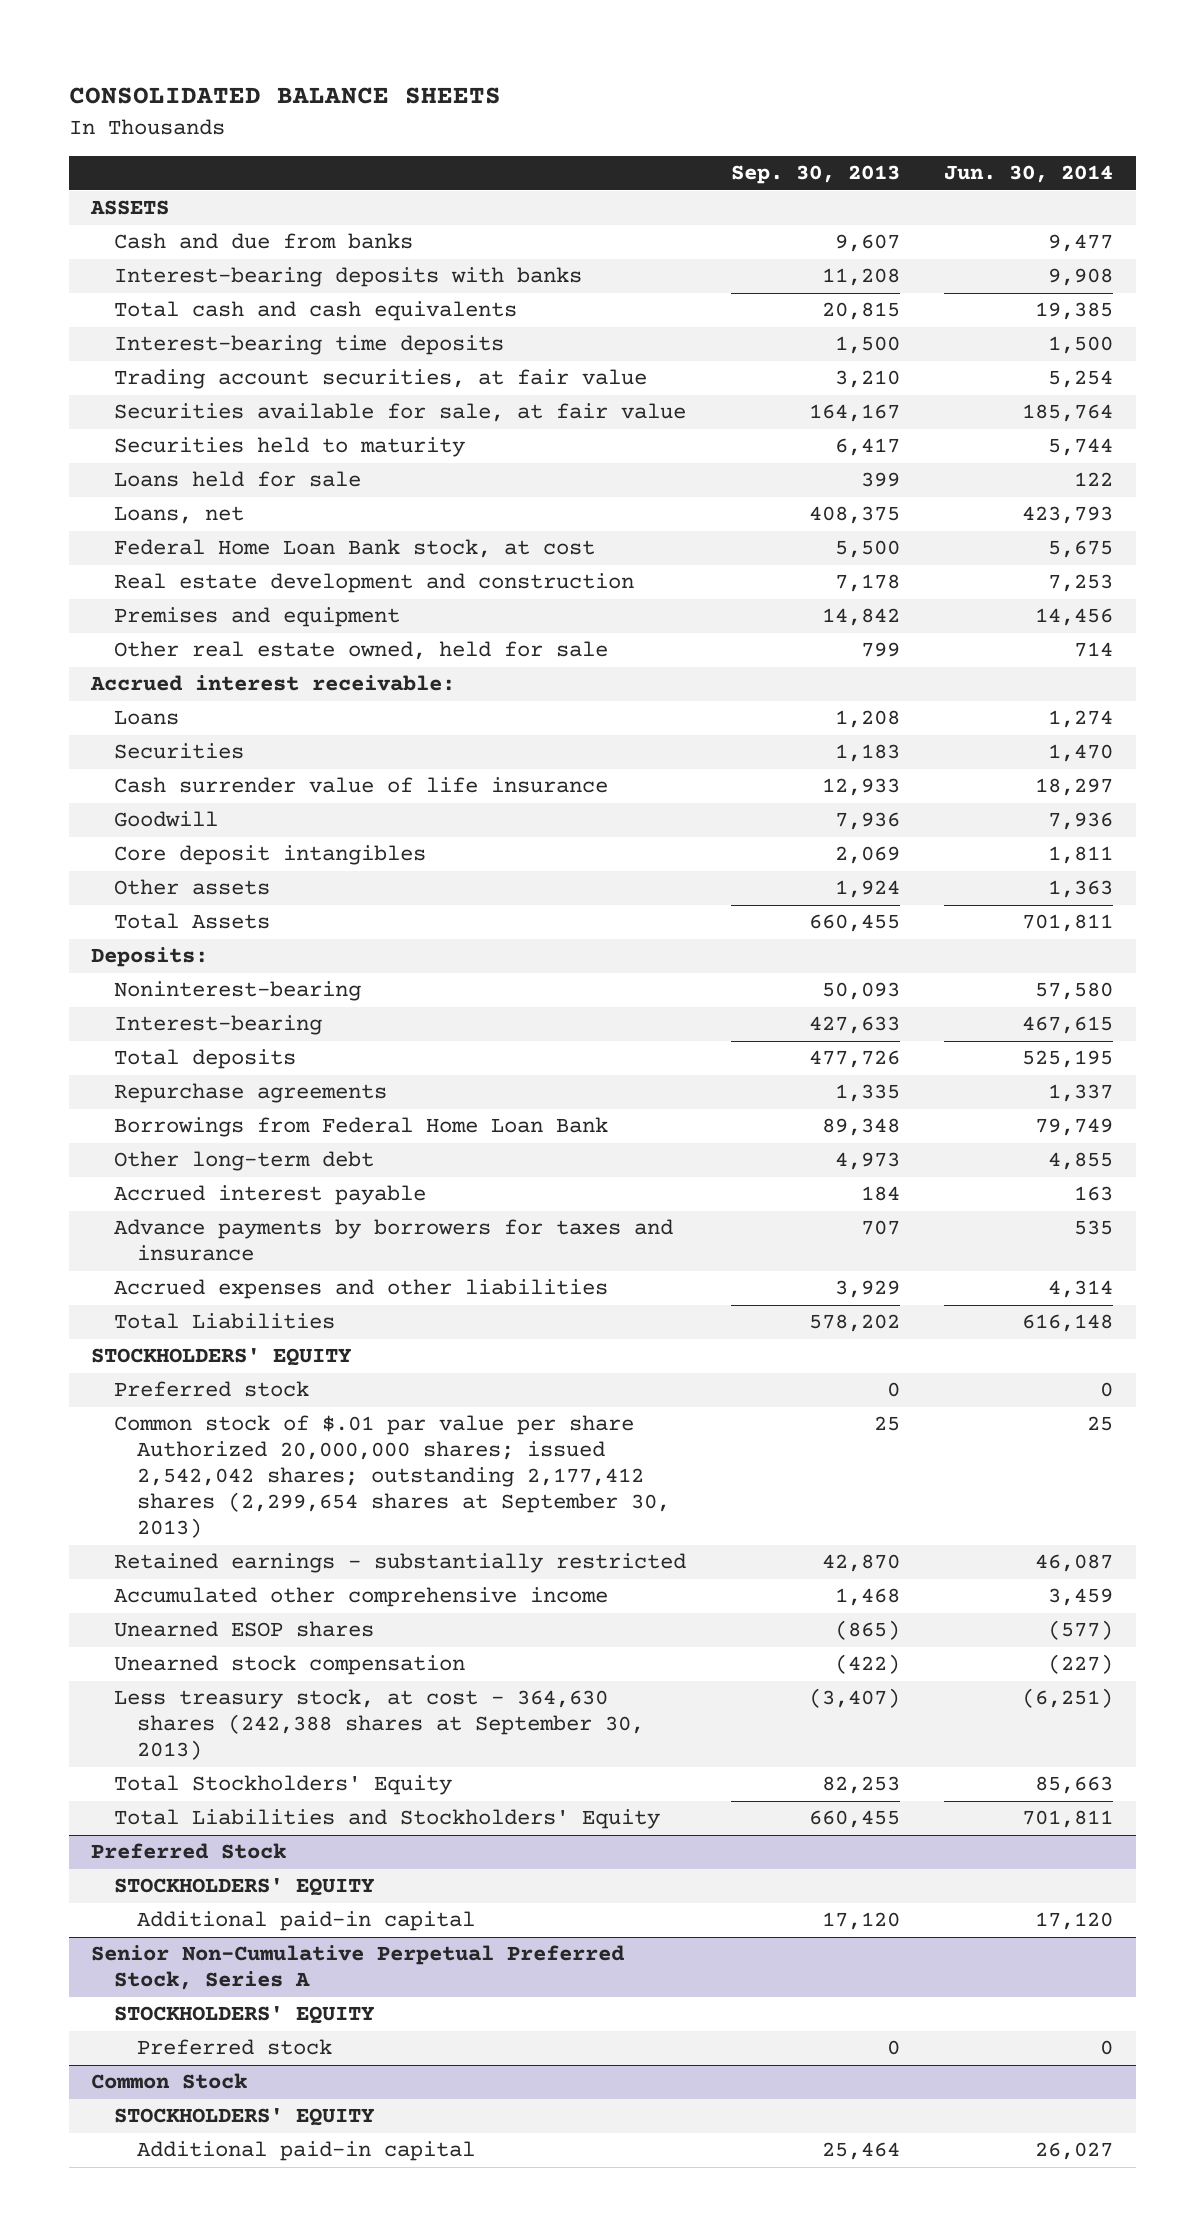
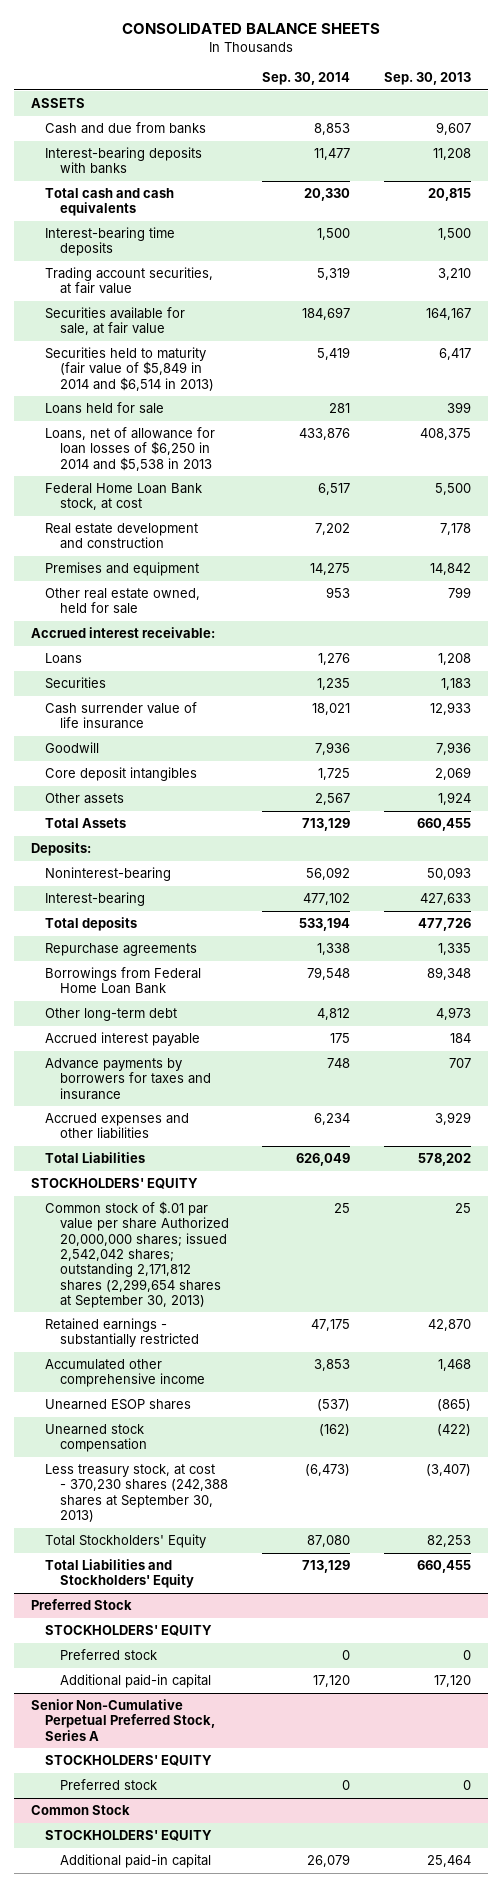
- | Sep. 30, 2013 | Jun. 30, 2014
+ | Sep. 30, 2014 | Sep. 30, 2013
- Securities held to maturity | 6,417 | 5,744
+ Securities held to maturity (fair value of $5,849 in 2014 and $6,514 in 2013) | 5,419 | 6,417
- Loans, net | 408,375 | 423,793
+ Loans, net of allowance for loan losses of $6,250 in 2014 and $5,538 in 2013 | 433,876 | 408,375
- Preferred stock | 0 | 0
- Common stock of $.01 par value per share Authorized 20,000,000 shares; issued 2,542,042 shares; outstanding 2,177,412 shares (2,299,654 shares at September 30, 2013) | 25 | 25
+ Common stock of $.01 par value per share Authorized 20,000,000 shares; issued 2,542,042 shares; outstanding 2,171,812 shares (2,299,654 shares at September 30, 2013) | 25 | 25
- Less treasury stock, at cost - 364,630 shares (242,388 shares at September 30, 2013) | (3,407) | (6,251)
+ Less treasury stock, at cost - 370,230 shares (242,388 shares at September 30, 2013) | (6,473) | (3,407)
@ Preferred Stock
+ Preferred stock | 0 | 0

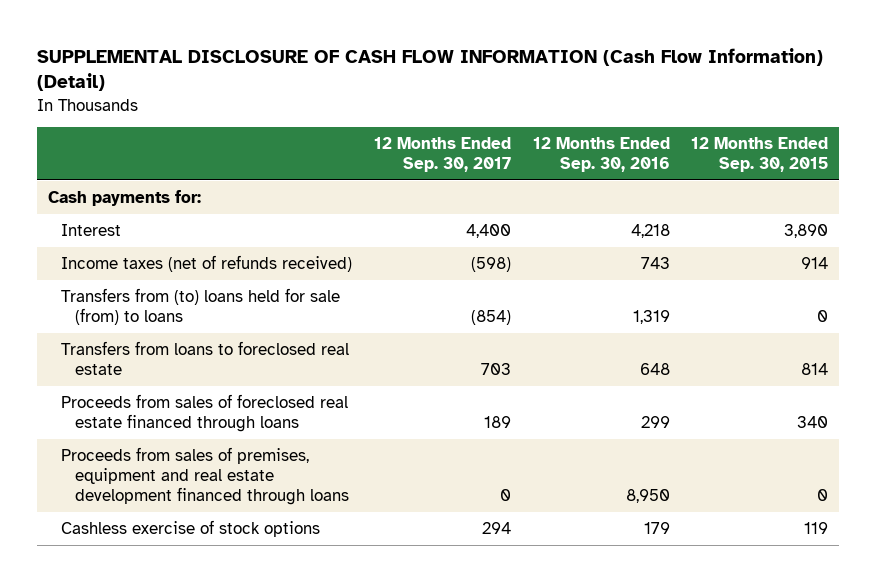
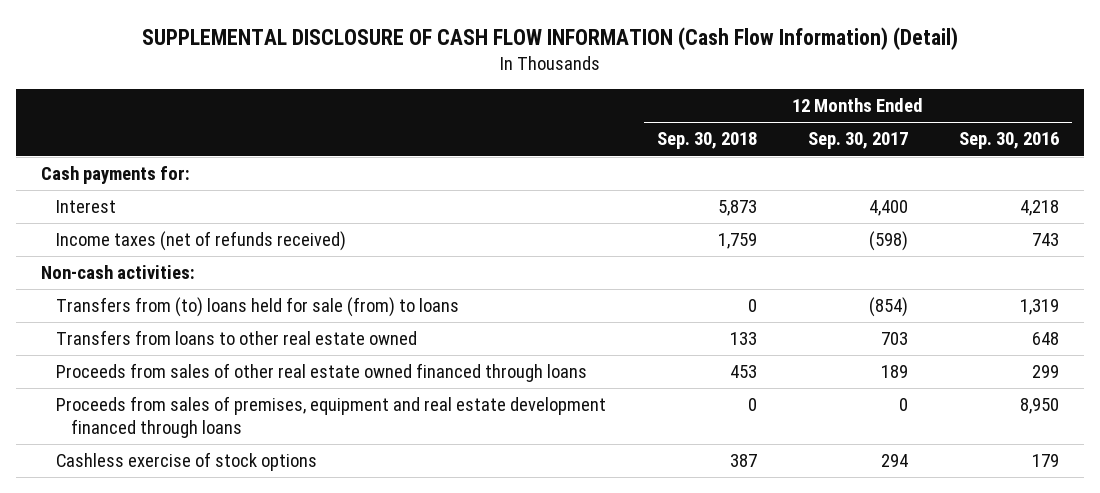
- | 12 Months Ended Sep. 30, 2017 | 12 Months Ended Sep. 30, 2016 | 12 Months Ended Sep. 30, 2015
+ | 12 Months Ended Sep. 30, 2018 | 12 Months Ended Sep. 30, 2017 | 12 Months Ended Sep. 30, 2016
+ Non-cash activities:
- Transfers from loans to foreclosed real estate | 703 | 648 | 814
- Proceeds from sales of foreclosed real estate financed through loans | 189 | 299 | 340
+ Transfers from loans to other real estate owned | 133 | 703 | 648
+ Proceeds from sales of other real estate owned financed through loans | 453 | 189 | 299

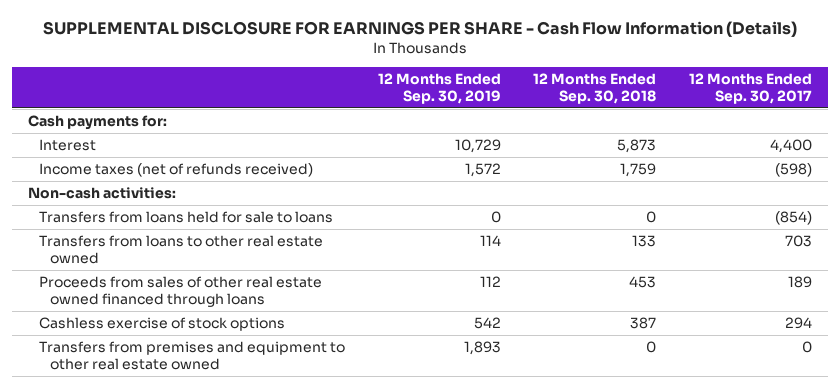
- SUPPLEMENTAL DISCLOSURE OF CASH FLOW INFORMATION (Cash Flow Information) (Detail)
+ SUPPLEMENTAL DISCLOSURE FOR EARNINGS PER SHARE - Cash Flow Information (Details)
- | 12 Months Ended Sep. 30, 2018 | 12 Months Ended Sep. 30, 2017 | 12 Months Ended Sep. 30, 2016
+ | 12 Months Ended Sep. 30, 2019 | 12 Months Ended Sep. 30, 2018 | 12 Months Ended Sep. 30, 2017
- Transfers from (to) loans held for sale (from) to loans | 0 | (854) | 1,319
+ Transfers from loans held for sale to loans | 0 | 0 | (854)
- Proceeds from sales of premises, equipment and real estate development financed through loans | 0 | 0 | 8,950
+ Transfers from premises and equipment to other real estate owned | 1,893 | 0 | 0

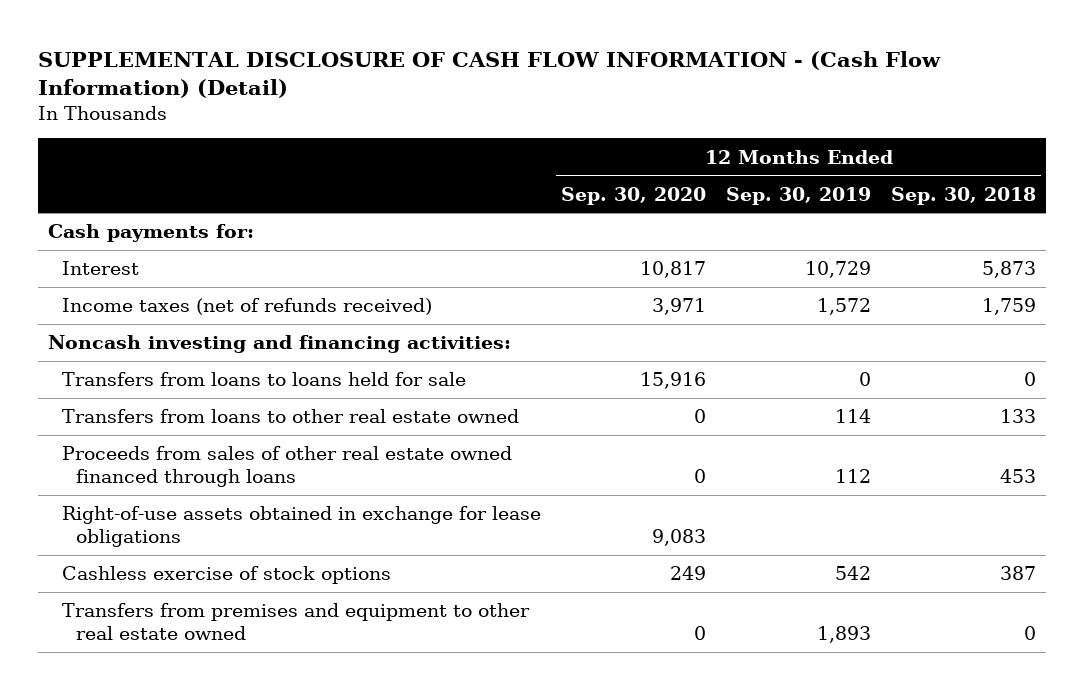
- SUPPLEMENTAL DISCLOSURE FOR EARNINGS PER SHARE - Cash Flow Information (Details)
+ SUPPLEMENTAL DISCLOSURE OF CASH FLOW INFORMATION - (Cash Flow Information) (Detail)
- | 12 Months Ended Sep. 30, 2019 | 12 Months Ended Sep. 30, 2018 | 12 Months Ended Sep. 30, 2017
+ | 12 Months Ended Sep. 30, 2020 | 12 Months Ended Sep. 30, 2019 | 12 Months Ended Sep. 30, 2018
- Non-cash activities:
- Transfers from loans held for sale to loans | 0 | 0 | (854)
+ Noncash investing and financing activities:
+ Transfers from loans to loans held for sale | 15,916 | 0 | 0
+ Right-of-use assets obtained in exchange for lease obligations | 9,083 | |

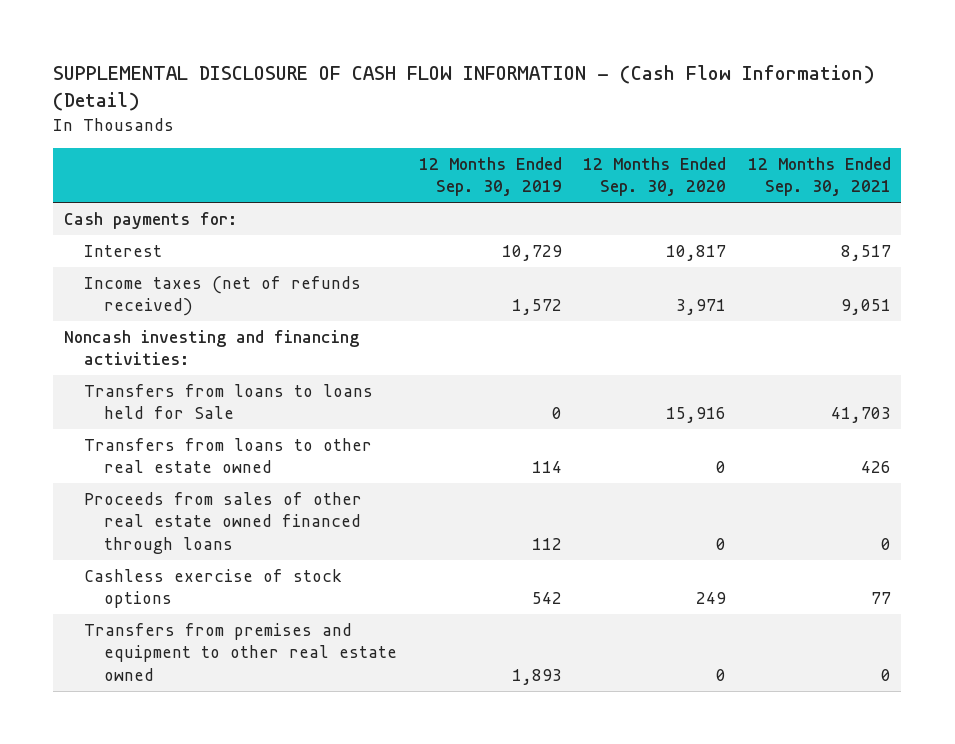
- | 12 Months Ended Sep. 30, 2020 | 12 Months Ended Sep. 30, 2019 | 12 Months Ended Sep. 30, 2018
+ | 12 Months Ended Sep. 30, 2019 | 12 Months Ended Sep. 30, 2020 | 12 Months Ended Sep. 30, 2021
- Transfers from loans to loans held for sale | 15,916 | 0 | 0
+ Transfers from loans to loans held for Sale | 0 | 15,916 | 41,703
- Right-of-use assets obtained in exchange for lease obligations | 9,083 | |

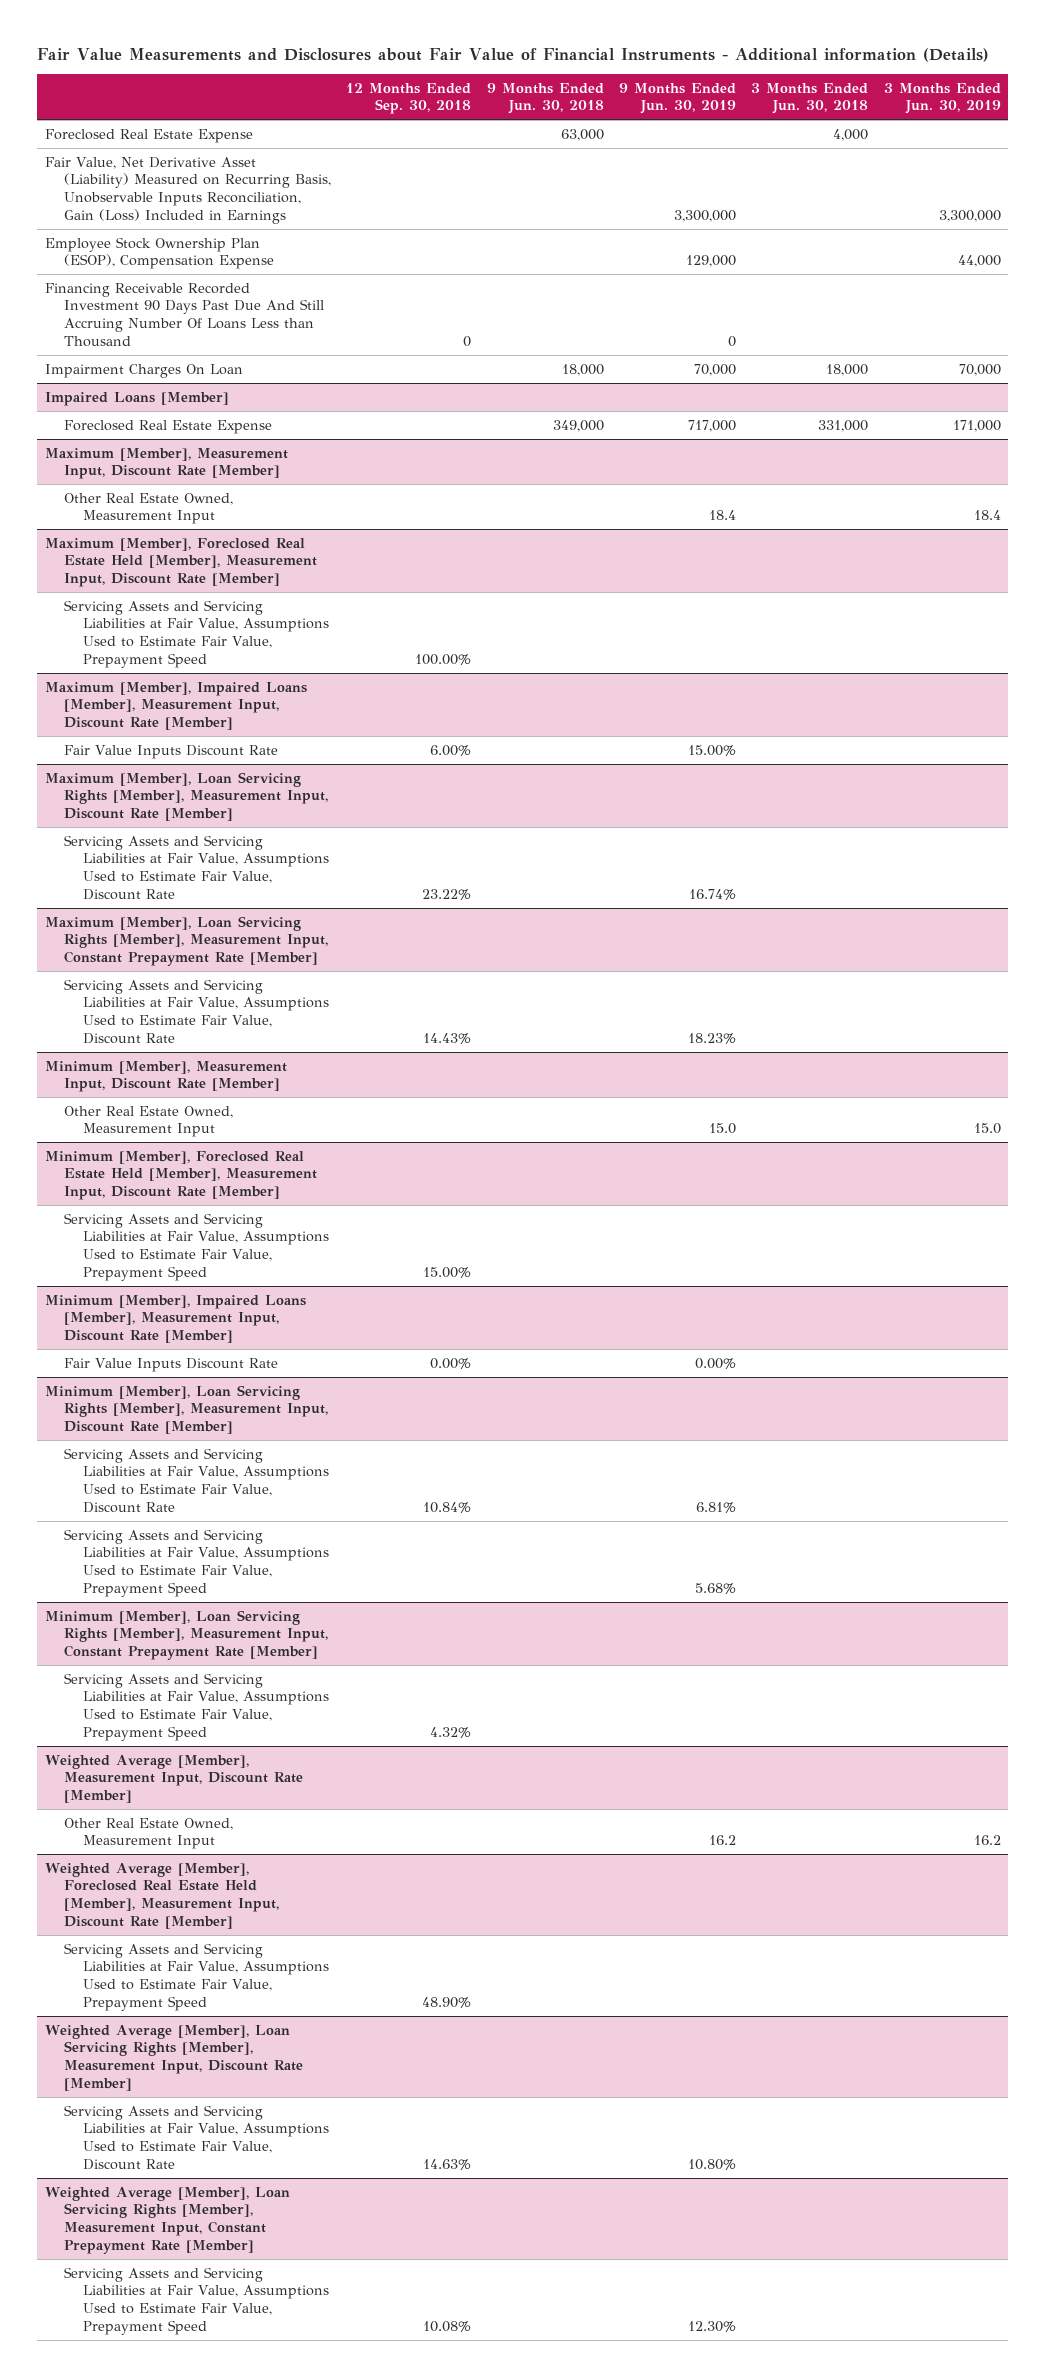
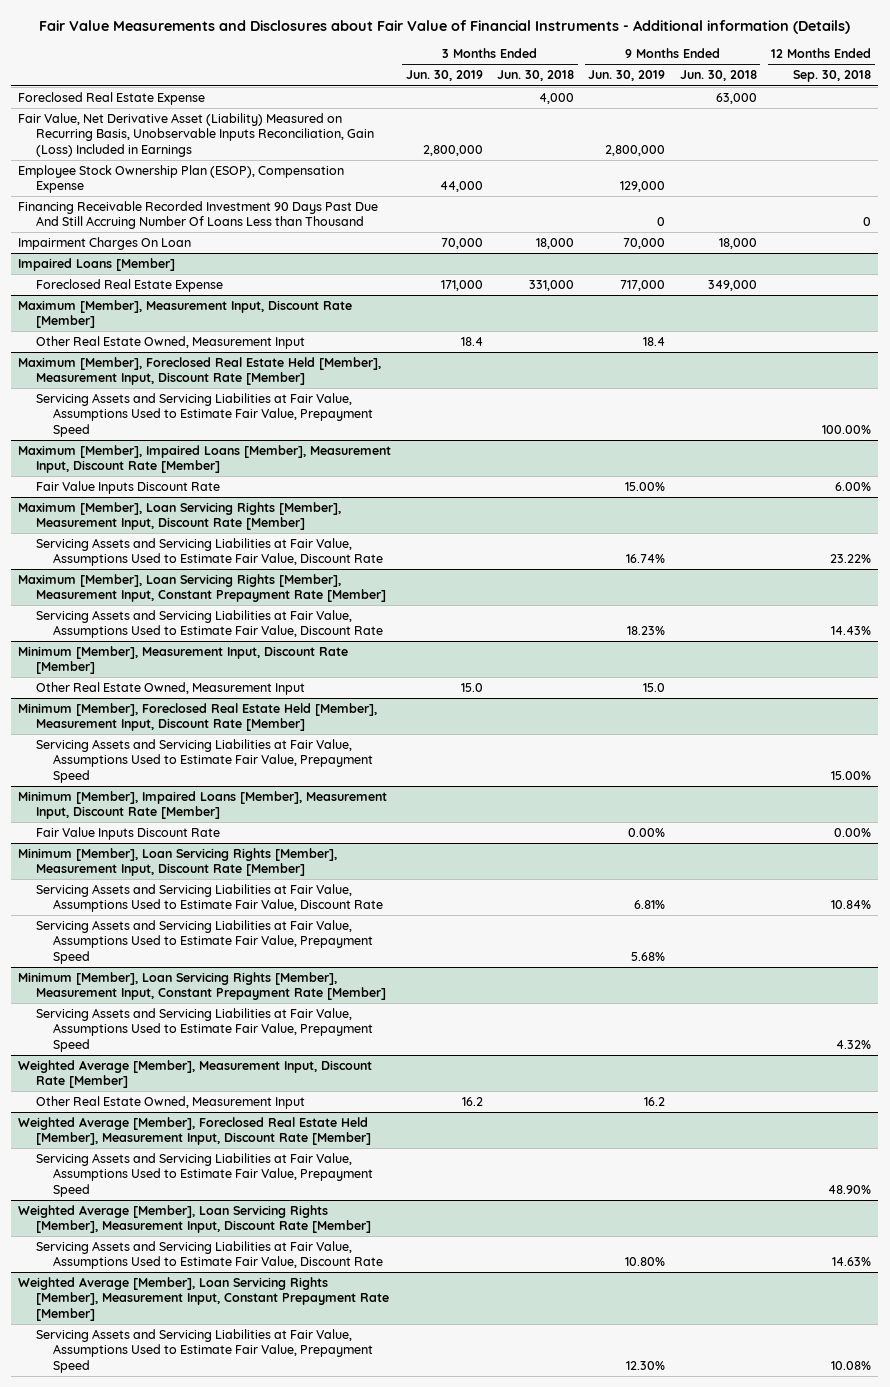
- | 12 Months Ended Sep. 30, 2018 | 9 Months Ended Jun. 30, 2018 | 9 Months Ended Jun. 30, 2019 | 3 Months Ended Jun. 30, 2018 | 3 Months Ended Jun. 30, 2019
+ | 3 Months Ended Jun. 30, 2019 | 3 Months Ended Jun. 30, 2018 | 9 Months Ended Jun. 30, 2019 | 9 Months Ended Jun. 30, 2018 | 12 Months Ended Sep. 30, 2018
- Fair Value, Net Derivative Asset (Liability) Measured on Recurring Basis, Unobservable Inputs Reconciliation, Gain (Loss) Included in Earnings | | | 3,300,000 | | 3,300,000
+ Fair Value, Net Derivative Asset (Liability) Measured on Recurring Basis, Unobservable Inputs Reconciliation, Gain (Loss) Included in Earnings | 2,800,000 | | 2,800,000 | |

